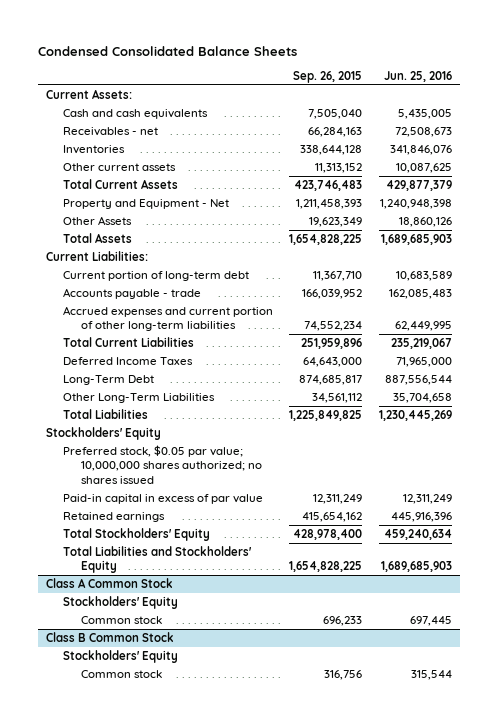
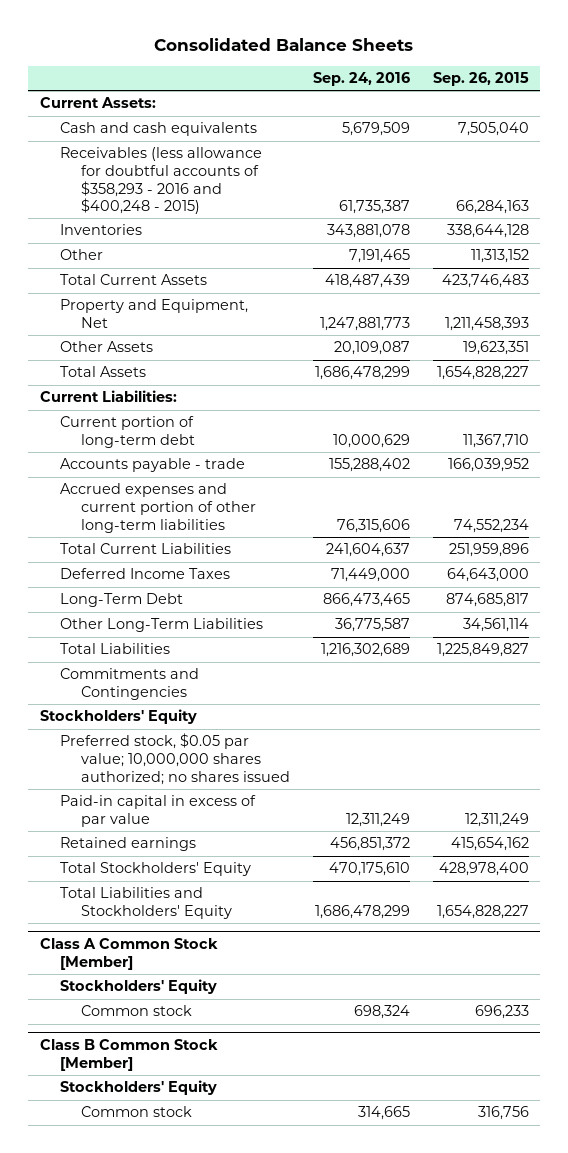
- Condensed Consolidated Balance Sheets
+ Consolidated Balance Sheets
- | Sep. 26, 2015 | Jun. 25, 2016
+ | Sep. 24, 2016 | Sep. 26, 2015
- Receivables - net | 66,284,163 | 72,508,673
+ Receivables (less allowance for doubtful accounts of $358,293 - 2016 and $400,248 - 2015) | 61,735,387 | 66,284,163
- Other current assets | 11,313,152 | 10,087,625
+ Other | 7,191,465 | 11,313,152
- Property and Equipment - Net | 1,211,458,393 | 1,240,948,398
- Other Assets | 19,623,349 | 18,860,126
- Total Assets | 1,654,828,225 | 1,689,685,903
+ Property and Equipment, Net | 1,247,881,773 | 1,211,458,393
+ Other Assets | 20,109,087 | 19,623,351
+ Total Assets | 1,686,478,299 | 1,654,828,227
- Other Long-Term Liabilities | 34,561,112 | 35,704,658
- Total Liabilities | 1,225,849,825 | 1,230,445,269
+ Other Long-Term Liabilities | 36,775,587 | 34,561,114
+ Total Liabilities | 1,216,302,689 | 1,225,849,827
+ Commitments and Contingencies
- Total Liabilities and Stockholders' Equity | 1,654,828,225 | 1,689,685,903
- Class A Common Stock
+ Total Liabilities and Stockholders' Equity | 1,686,478,299 | 1,654,828,227
+ Class A Common Stock [Member]
- Class B Common Stock
+ Class B Common Stock [Member]

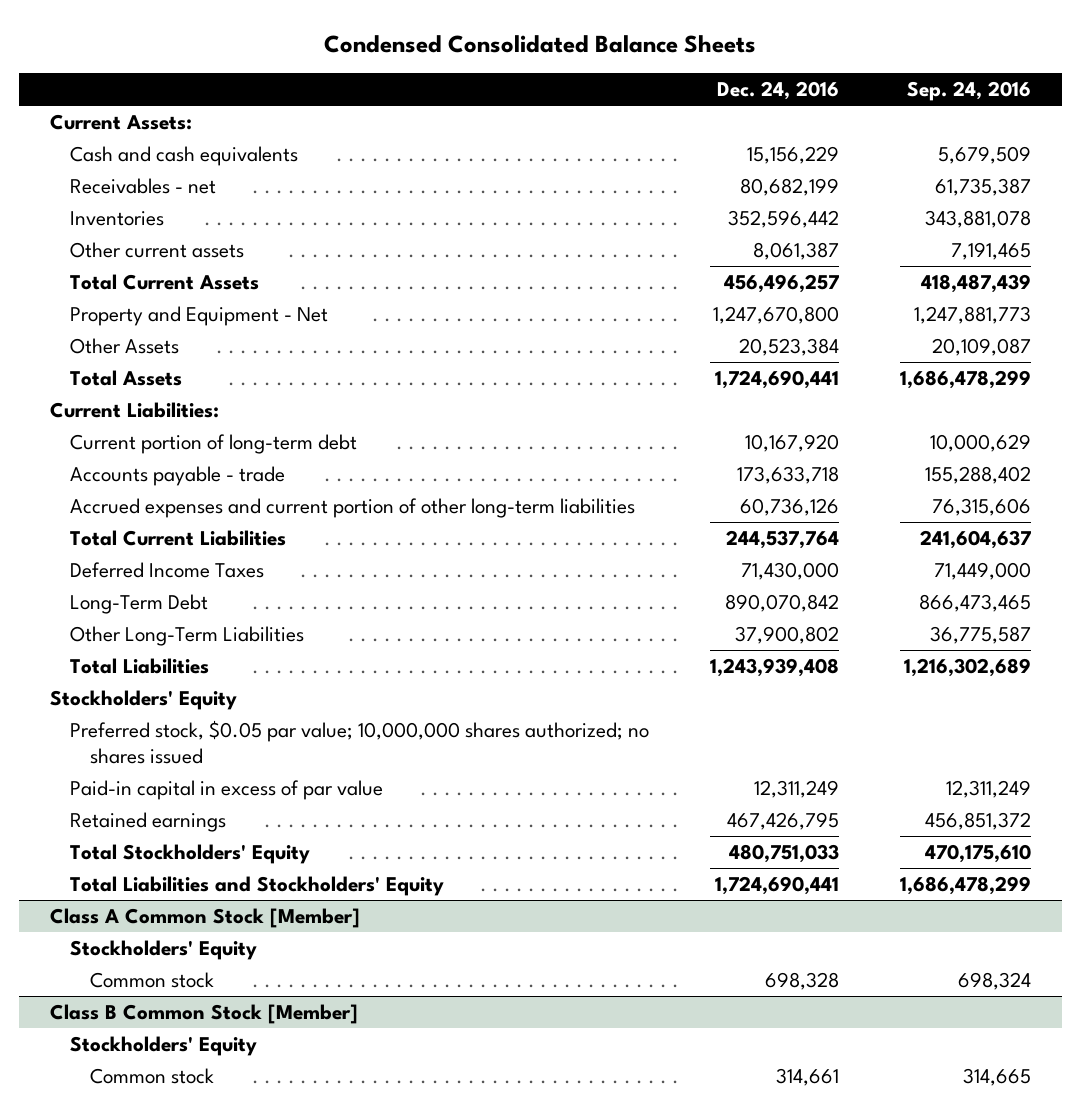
- Consolidated Balance Sheets
+ Condensed Consolidated Balance Sheets
- | Sep. 24, 2016 | Sep. 26, 2015
+ | Dec. 24, 2016 | Sep. 24, 2016
- Receivables (less allowance for doubtful accounts of $358,293 - 2016 and $400,248 - 2015) | 61,735,387 | 66,284,163
+ Receivables - net | 80,682,199 | 61,735,387
- Other | 7,191,465 | 11,313,152
+ Other current assets | 8,061,387 | 7,191,465
- Property and Equipment, Net | 1,247,881,773 | 1,211,458,393
+ Property and Equipment - Net | 1,247,670,800 | 1,247,881,773
- Commitments and Contingencies

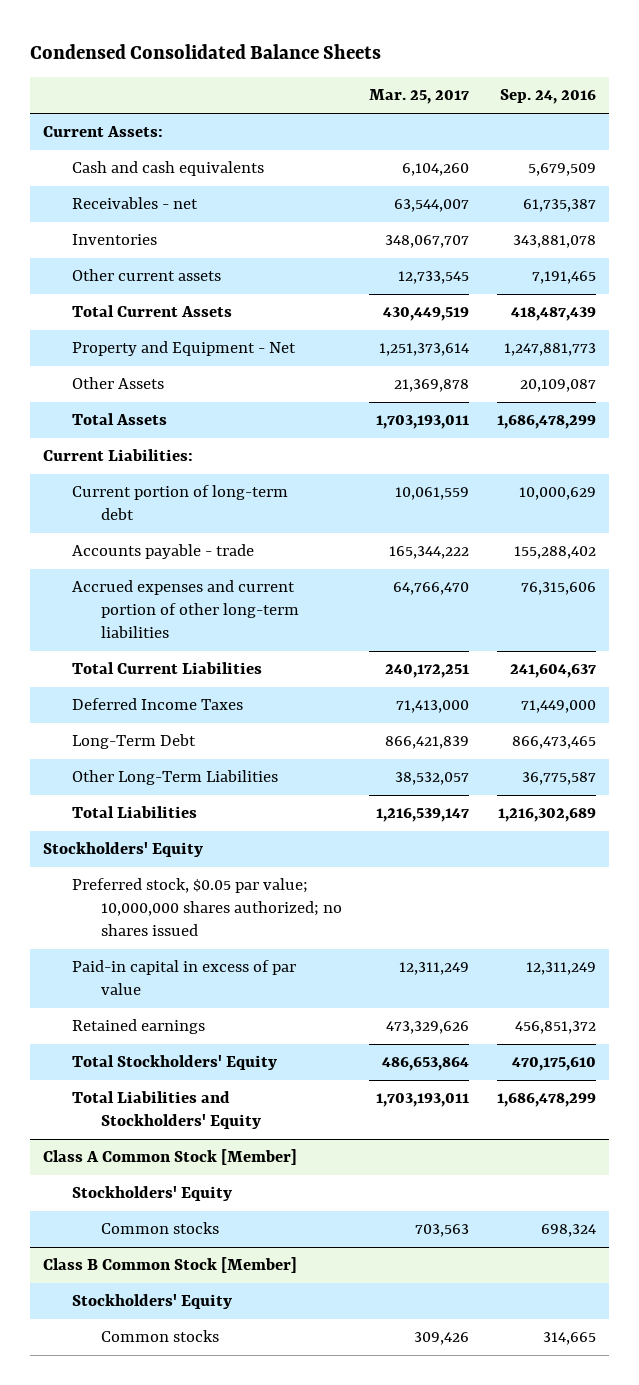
- | Dec. 24, 2016 | Sep. 24, 2016
+ | Mar. 25, 2017 | Sep. 24, 2016
@ Class A Common Stock [Member]
- Common stock | 698,328 | 698,324
+ Common stocks | 703,563 | 698,324
@ Class B Common Stock [Member]
- Common stock | 314,661 | 314,665
+ Common stocks | 309,426 | 314,665

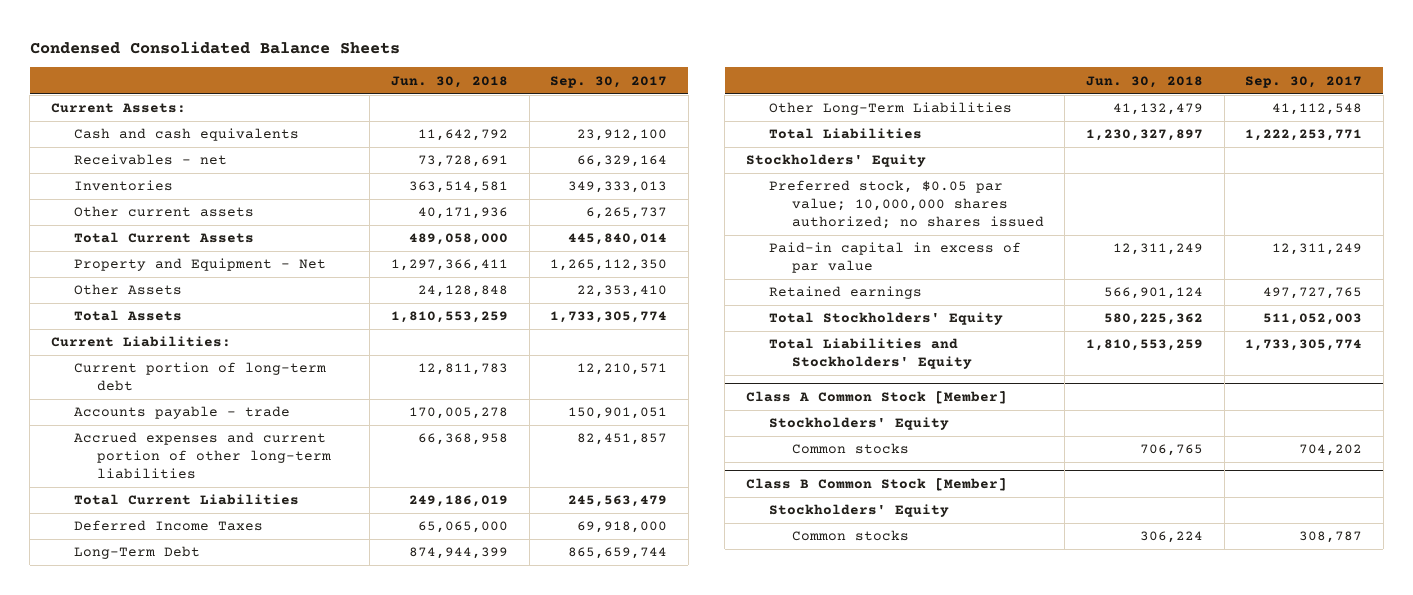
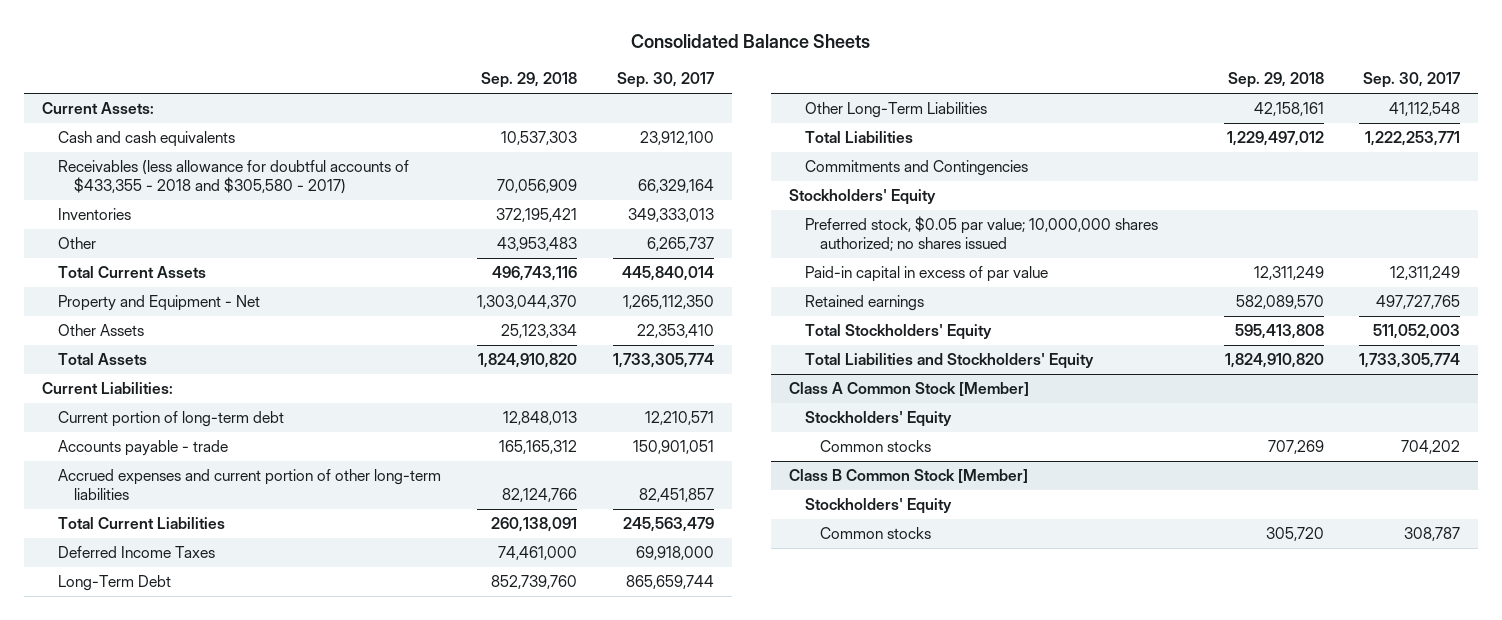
- Condensed Consolidated Balance Sheets
+ Consolidated Balance Sheets
- | Jun. 30, 2018 | Sep. 30, 2017
+ | Sep. 29, 2018 | Sep. 30, 2017
- Receivables - net | 73,728,691 | 66,329,164
+ Receivables (less allowance for doubtful accounts of $433,355 - 2018 and $305,580 - 2017) | 70,056,909 | 66,329,164
- Other current assets | 40,171,936 | 6,265,737
+ Other | 43,953,483 | 6,265,737
+ Commitments and Contingencies

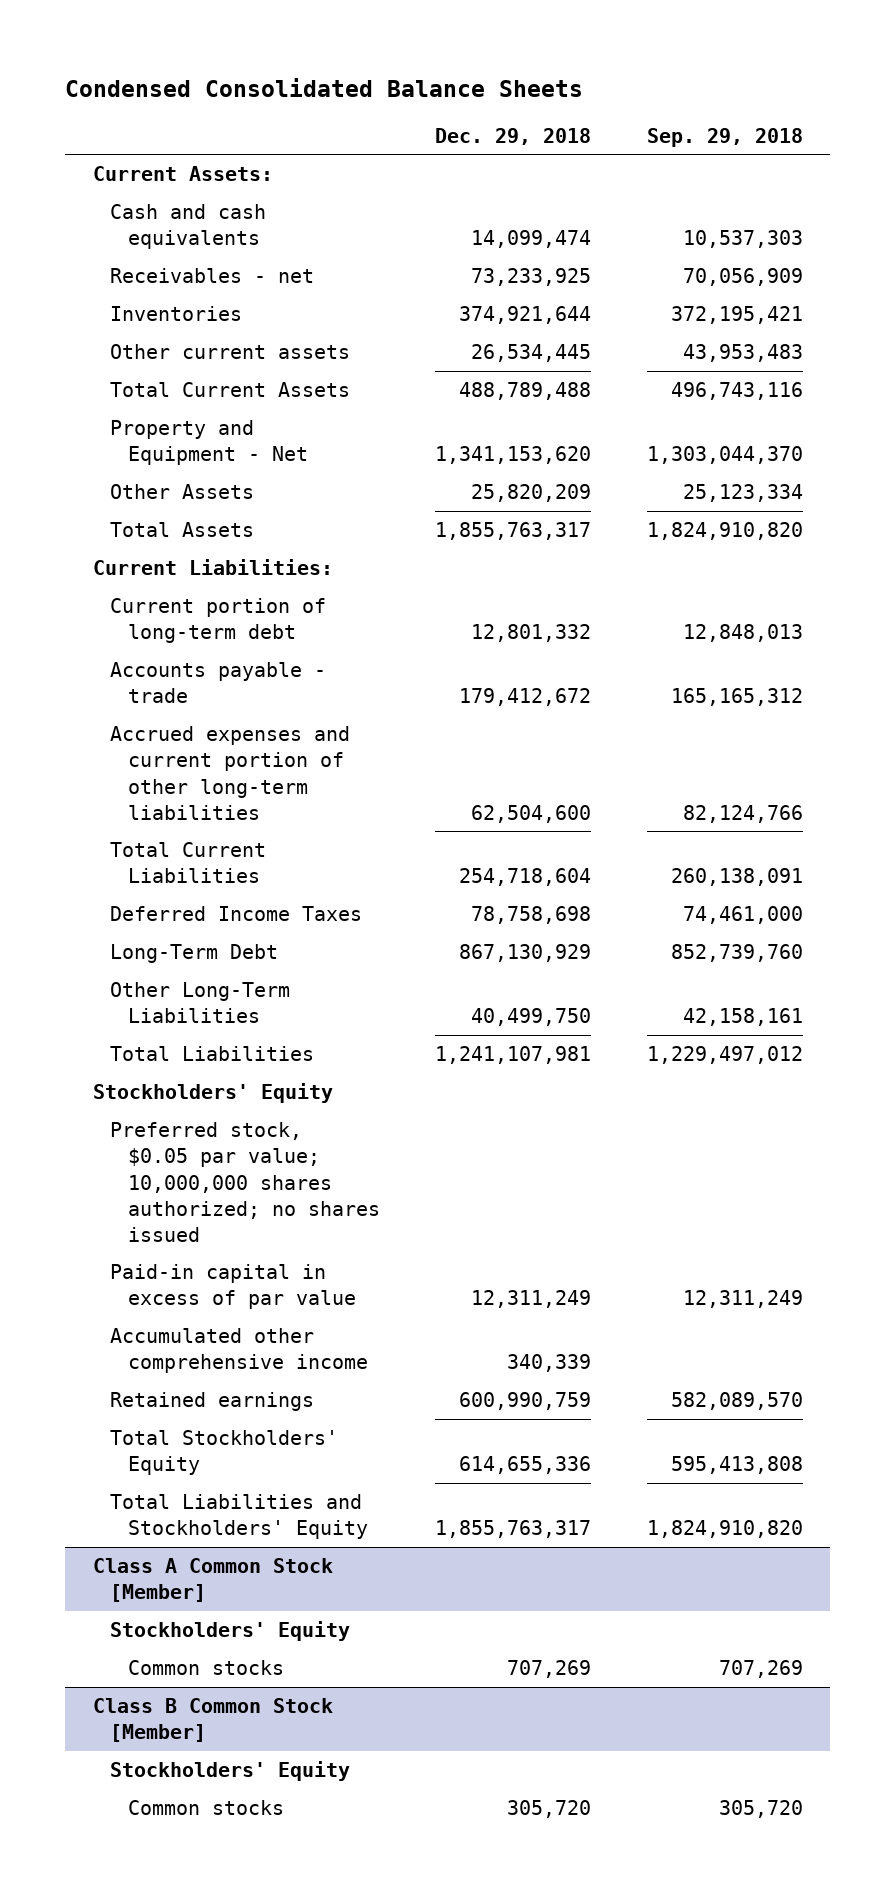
- Consolidated Balance Sheets
+ Condensed Consolidated Balance Sheets
- | Sep. 29, 2018 | Sep. 30, 2017
+ | Dec. 29, 2018 | Sep. 29, 2018
- Receivables (less allowance for doubtful accounts of $433,355 - 2018 and $305,580 - 2017) | 70,056,909 | 66,329,164
+ Receivables - net | 73,233,925 | 70,056,909
- Other | 43,953,483 | 6,265,737
+ Other current assets | 26,534,445 | 43,953,483
- Commitments and Contingencies
+ Accumulated other comprehensive income | 340,339 |

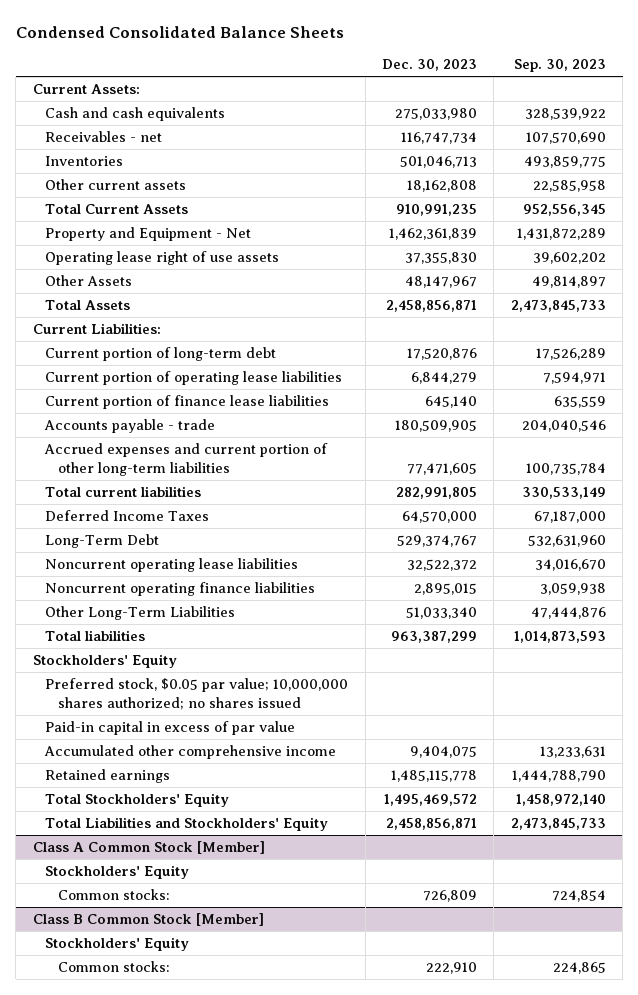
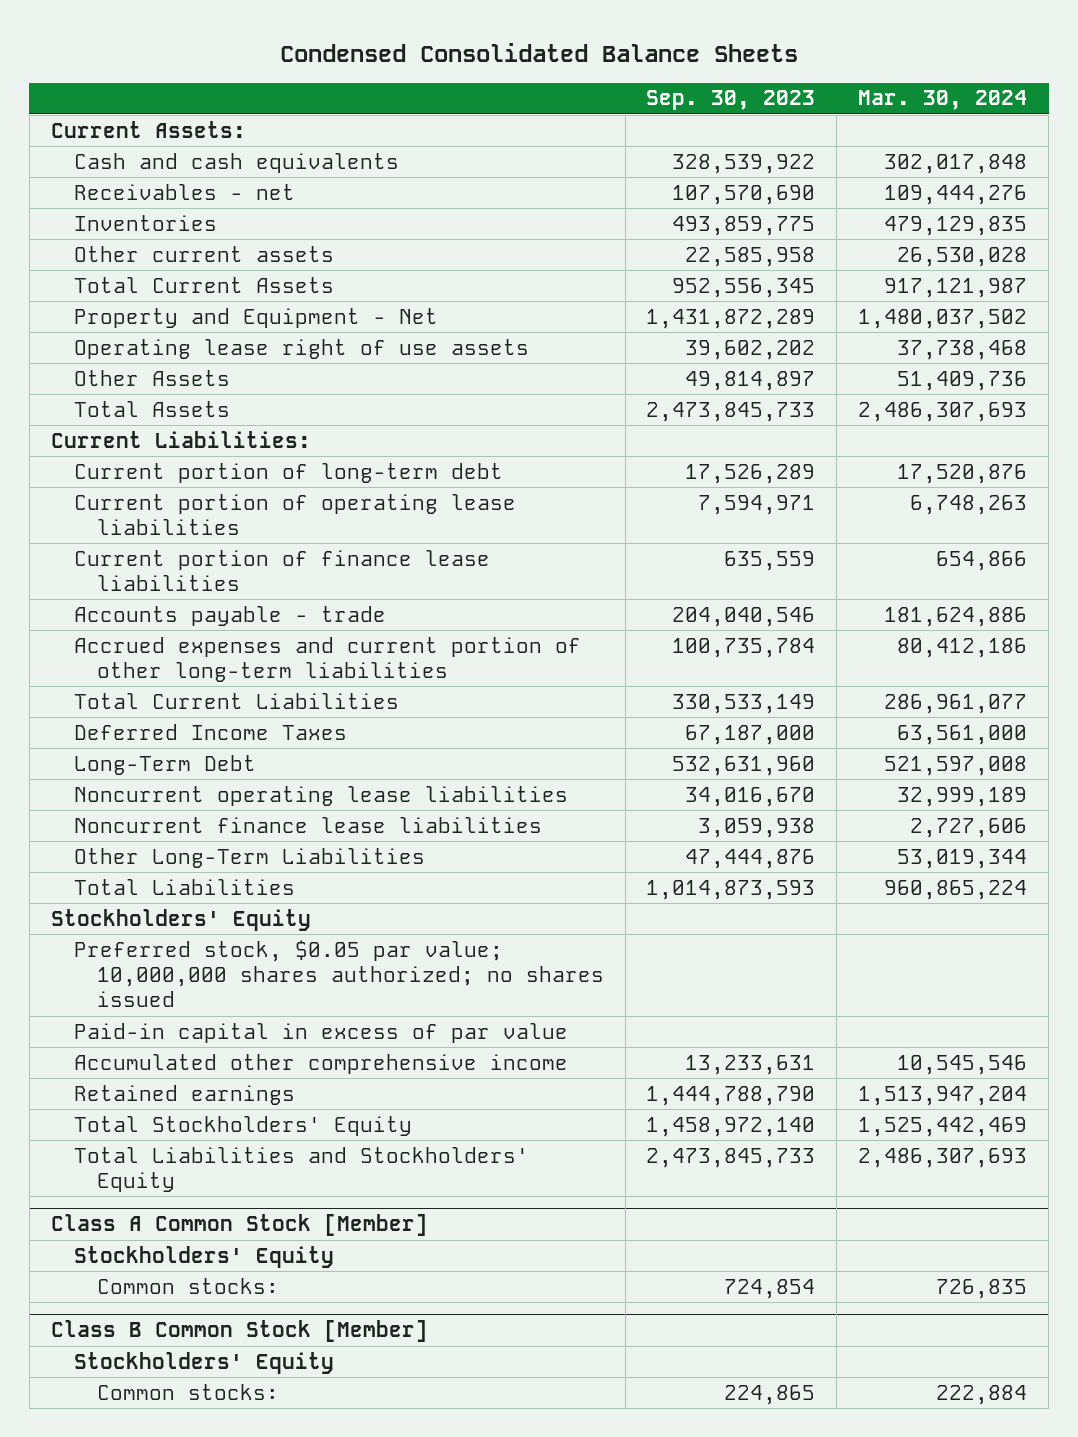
- | Dec. 30, 2023 | Sep. 30, 2023
+ | Sep. 30, 2023 | Mar. 30, 2024
- Total current liabilities | 282,991,805 | 330,533,149
+ Total Current Liabilities | 330,533,149 | 286,961,077
- Noncurrent operating finance liabilities | 2,895,015 | 3,059,938
+ Noncurrent finance lease liabilities | 3,059,938 | 2,727,606
- Total liabilities | 963,387,299 | 1,014,873,593
+ Total Liabilities | 1,014,873,593 | 960,865,224

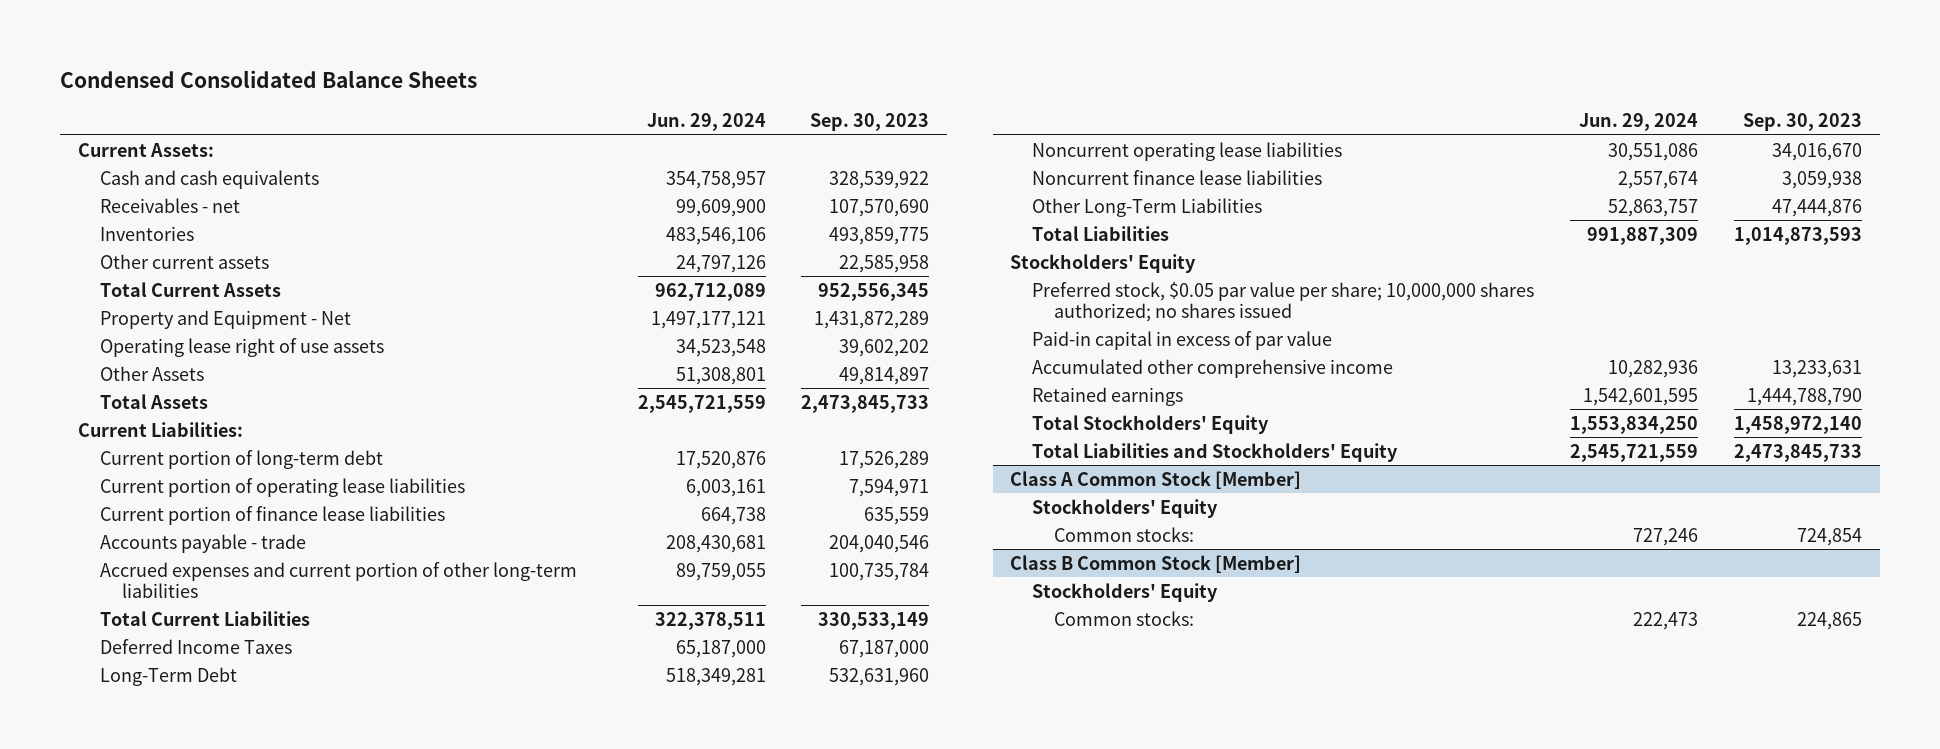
- | Sep. 30, 2023 | Mar. 30, 2024
+ | Jun. 29, 2024 | Sep. 30, 2023
- Preferred stock, $0.05 par value; 10,000,000 shares authorized; no shares issued
+ Preferred stock, $0.05 par value per share; 10,000,000 shares authorized; no shares issued

